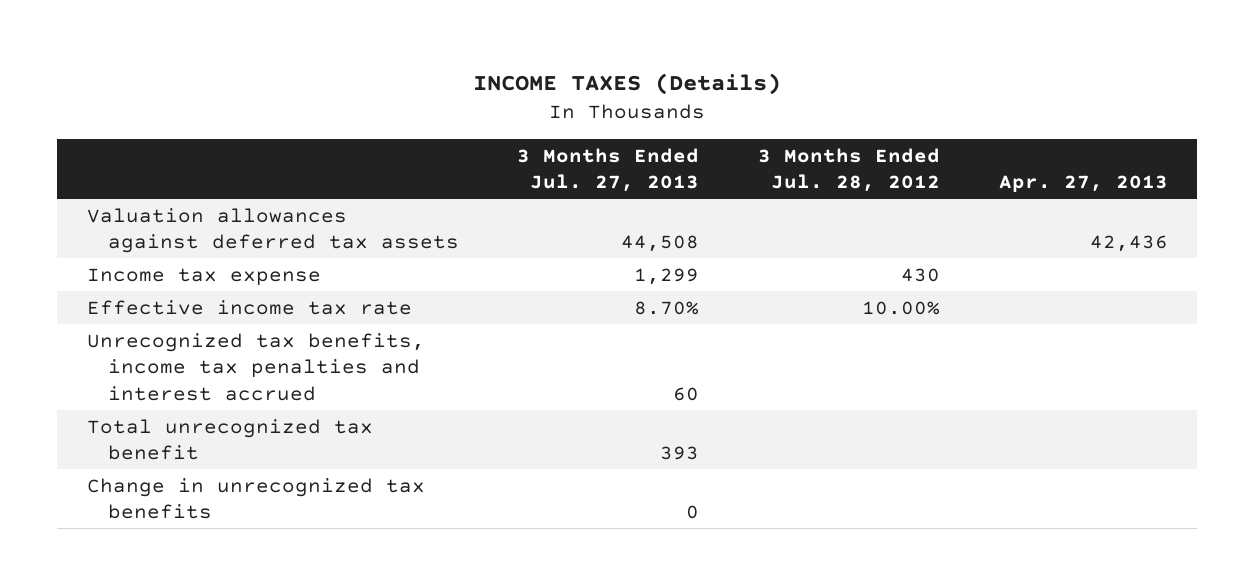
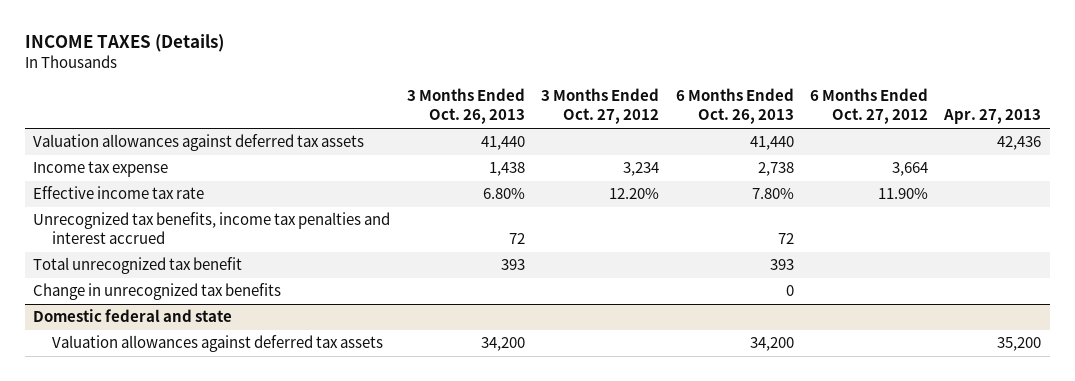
- | 3 Months Ended Jul. 27, 2013 | 3 Months Ended Jul. 28, 2012 | Apr. 27, 2013
+ | 3 Months Ended Oct. 26, 2013 | 3 Months Ended Oct. 27, 2012 | 6 Months Ended Oct. 26, 2013 | 6 Months Ended Oct. 27, 2012 | Apr. 27, 2013
+ Domestic federal and state
+ Valuation allowances against deferred tax assets | 34,200 | | 34,200 | | 35,200

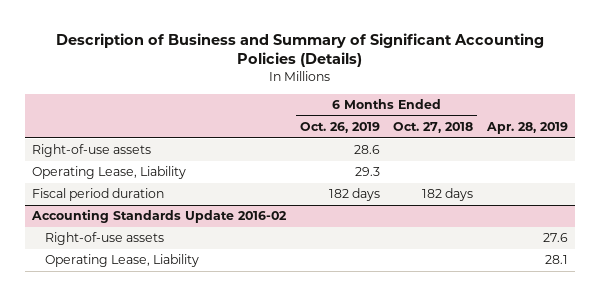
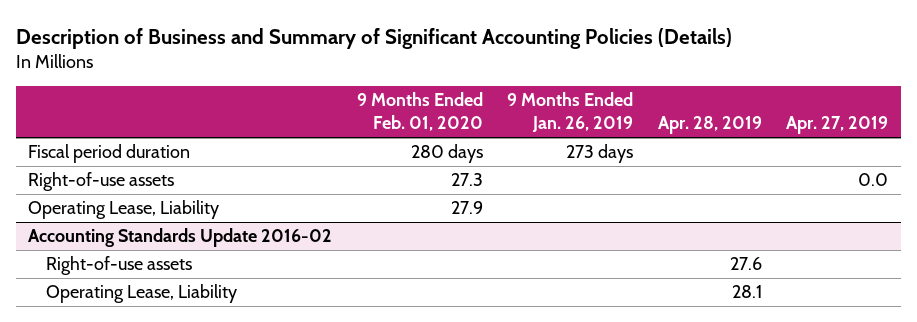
- | 6 Months Ended Oct. 26, 2019 | 6 Months Ended Oct. 27, 2018 | Apr. 28, 2019
+ | 9 Months Ended Feb. 01, 2020 | 9 Months Ended Jan. 26, 2019 | Apr. 28, 2019 | Apr. 27, 2019
moved up: Fiscal period duration | 280 days | 273 days | |

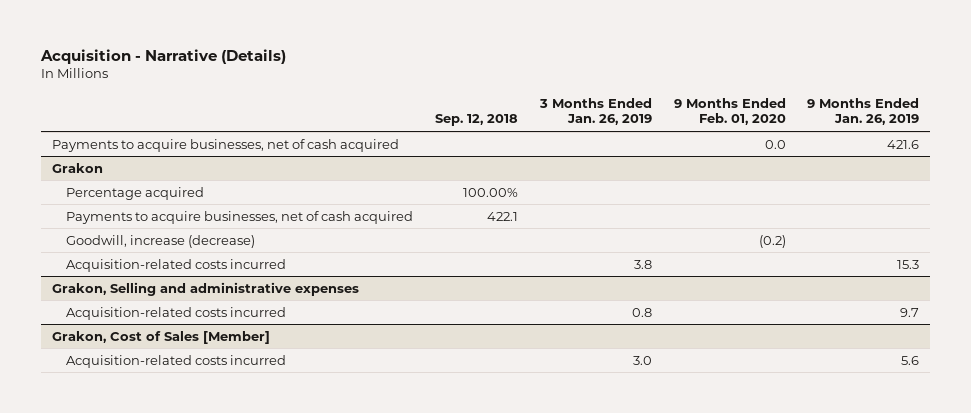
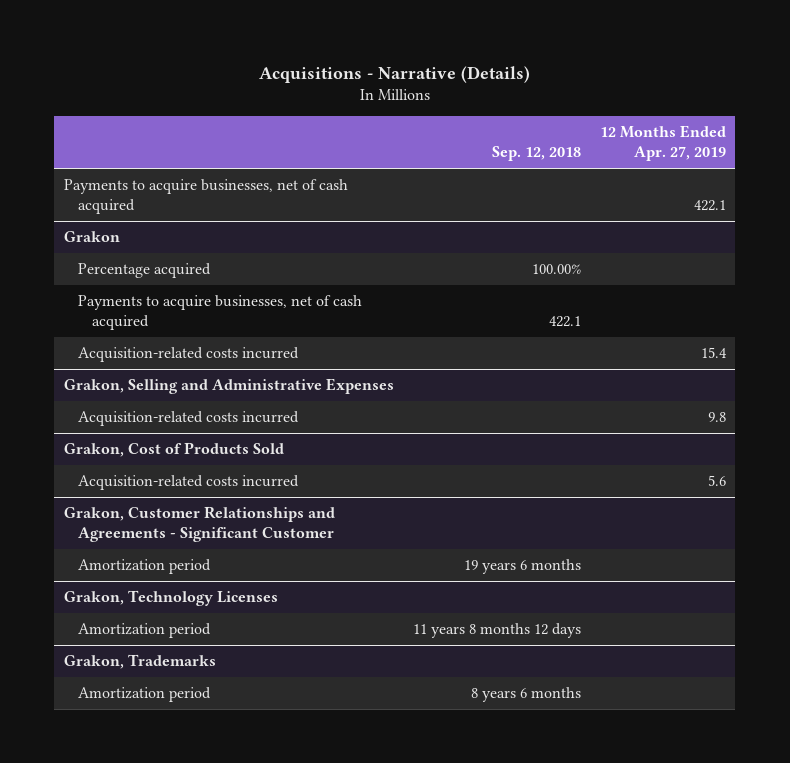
- Acquisition - Narrative (Details)
+ Acquisitions - Narrative (Details)
- | Sep. 12, 2018 | 3 Months Ended Jan. 26, 2019 | 9 Months Ended Feb. 01, 2020 | 9 Months Ended Jan. 26, 2019
+ | Sep. 12, 2018 | 12 Months Ended Apr. 27, 2019
@ Grakon
- Goodwill, increase (decrease) | | | (0.2) |
- Grakon, Selling and administrative expenses
+ Grakon, Selling and Administrative Expenses
- Grakon, Cost of Sales [Member]
+ Grakon, Cost of Products Sold
+ Grakon, Customer Relationships and Agreements - Significant Customer
+ Amortization period | 19 years 6 months |
+ Grakon, Technology Licenses
+ Amortization period | 11 years 8 months 12 days |
+ Grakon, Trademarks
+ Amortization period | 8 years 6 months |

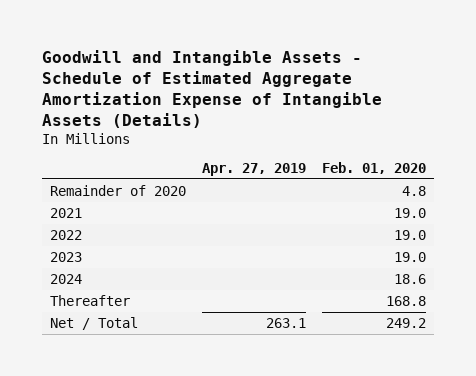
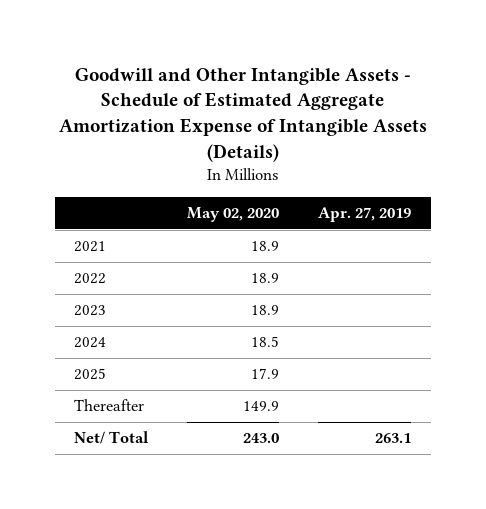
- Goodwill and Intangible Assets - Schedule of Estimated Aggregate Amortization Expense of Intangible Assets (Details)
+ Goodwill and Other Intangible Assets - Schedule of Estimated Aggregate Amortization Expense of Intangible Assets (Details)
- | Apr. 27, 2019 | Feb. 01, 2020
+ | May 02, 2020 | Apr. 27, 2019
- Remainder of 2020 | | 4.8
+ 2025 | 17.9 |
- Net / Total | 263.1 | 249.2
+ Net/ Total | 243.0 | 263.1

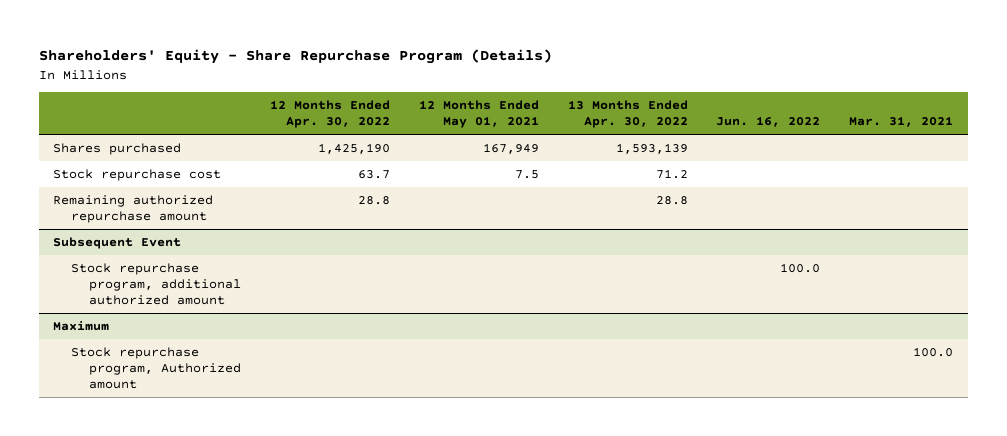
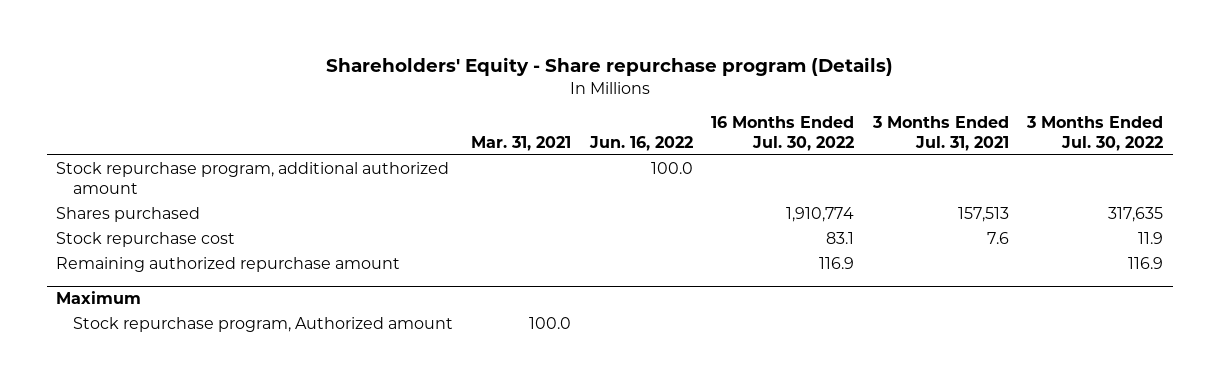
- Shareholders' Equity - Share Repurchase Program (Details)
+ Shareholders' Equity - Share repurchase program (Details)
- | 12 Months Ended Apr. 30, 2022 | 12 Months Ended May 01, 2021 | 13 Months Ended Apr. 30, 2022 | Jun. 16, 2022 | Mar. 31, 2021
+ | Mar. 31, 2021 | Jun. 16, 2022 | 16 Months Ended Jul. 30, 2022 | 3 Months Ended Jul. 31, 2021 | 3 Months Ended Jul. 30, 2022
+ Stock repurchase program, additional authorized amount | | 100.0 | | |
- Subsequent Event
- Stock repurchase program, additional authorized amount | | | | 100.0 |

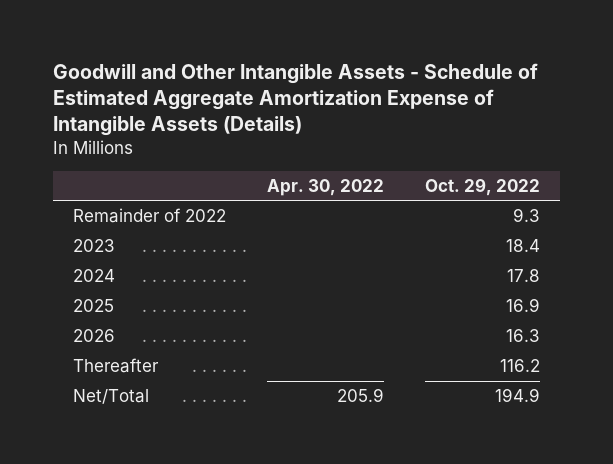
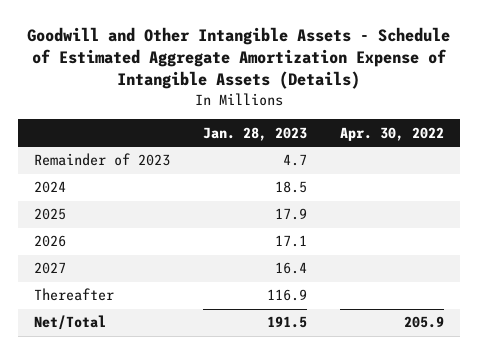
- | Apr. 30, 2022 | Oct. 29, 2022
+ | Jan. 28, 2023 | Apr. 30, 2022
- Remainder of 2022 | | 9.3
- 2023 | | 18.4
+ Remainder of 2023 | 4.7 |
+ 2027 | 16.4 |

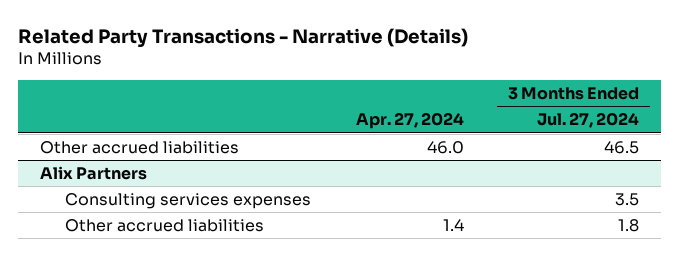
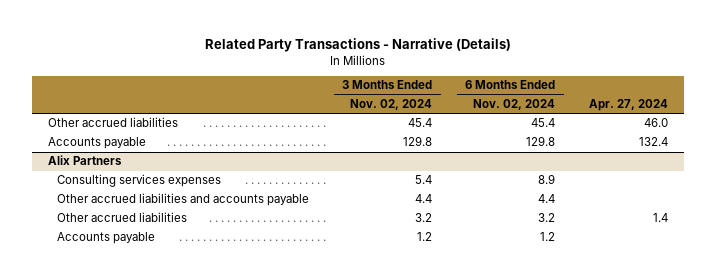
- | Apr. 27, 2024 | 3 Months Ended Jul. 27, 2024
+ | 3 Months Ended Nov. 02, 2024 | 6 Months Ended Nov. 02, 2024 | Apr. 27, 2024
+ Accounts payable | 129.8 | 129.8 | 132.4
@ Alix Partners
+ Other accrued liabilities and accounts payable | 4.4 | 4.4 |
+ Accounts payable | 1.2 | 1.2 |

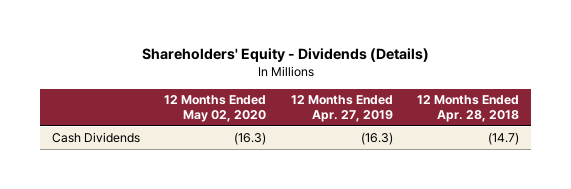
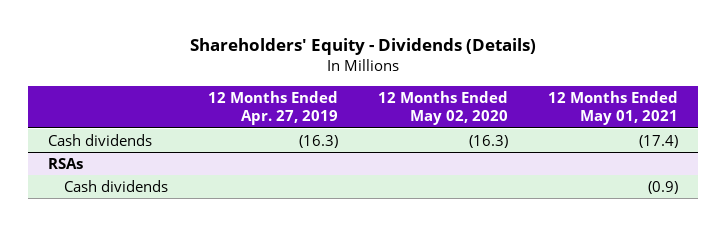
- | 12 Months Ended May 02, 2020 | 12 Months Ended Apr. 27, 2019 | 12 Months Ended Apr. 28, 2018
+ | 12 Months Ended Apr. 27, 2019 | 12 Months Ended May 02, 2020 | 12 Months Ended May 01, 2021
- Cash Dividends | (16.3) | (16.3) | (14.7)
+ Cash dividends | (16.3) | (16.3) | (17.4)
+ RSAs
+ Cash dividends | | | (0.9)

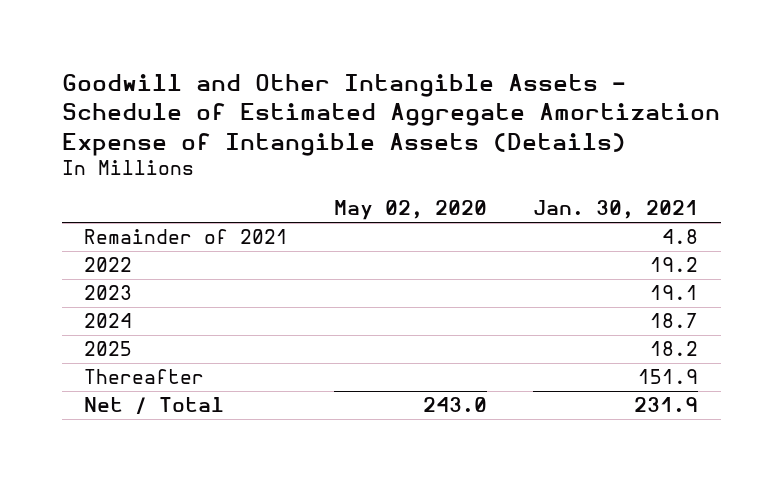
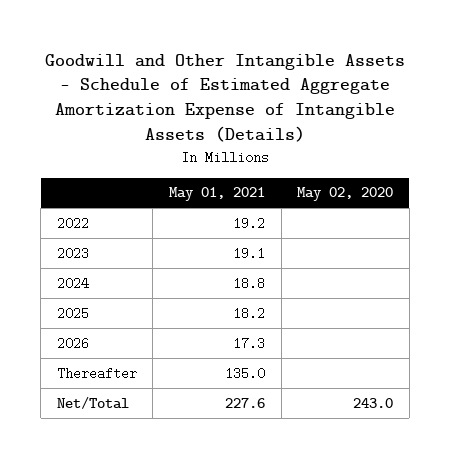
- | May 02, 2020 | Jan. 30, 2021
+ | May 01, 2021 | May 02, 2020
- Remainder of 2021 | | 4.8
+ 2026 | 17.3 |
- Net / Total | 243.0 | 231.9
+ Net/Total | 227.6 | 243.0

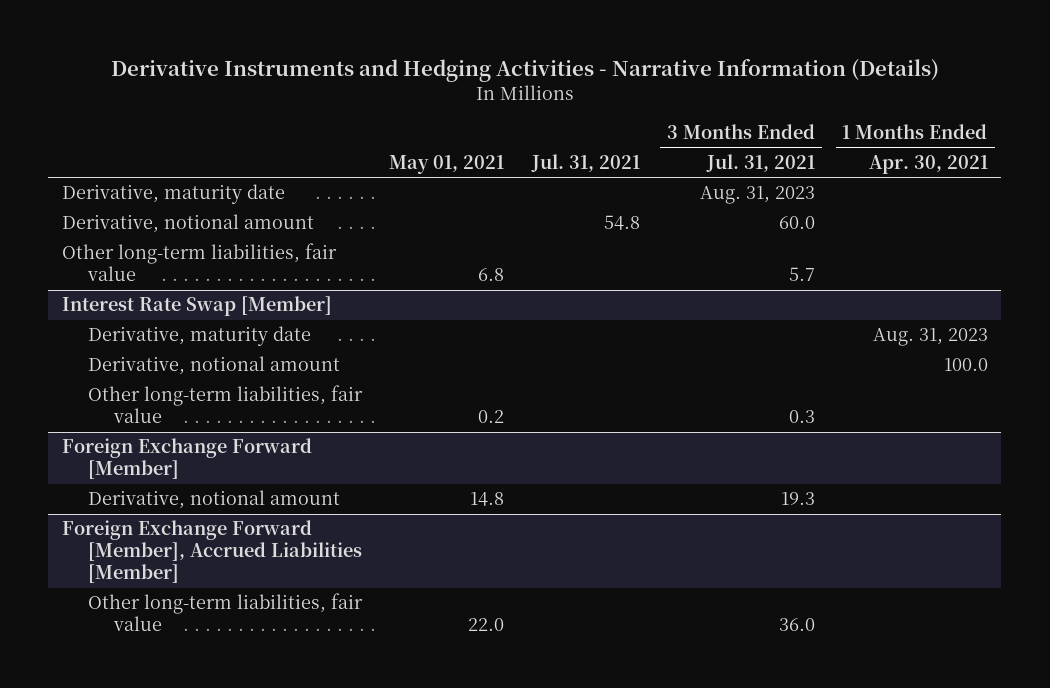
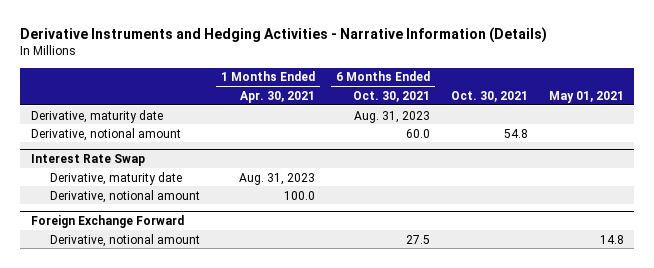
- | May 01, 2021 | Jul. 31, 2021 | 3 Months Ended Jul. 31, 2021 | 1 Months Ended Apr. 30, 2021
+ | 1 Months Ended Apr. 30, 2021 | 6 Months Ended Oct. 30, 2021 | Oct. 30, 2021 | May 01, 2021
- Other long-term liabilities, fair value | 6.8 | | 5.7 |
- Interest Rate Swap [Member]
+ Interest Rate Swap
- Other long-term liabilities, fair value | 0.2 | | 0.3 |
- Foreign Exchange Forward [Member]
+ Foreign Exchange Forward
- Foreign Exchange Forward [Member], Accrued Liabilities [Member]
- Other long-term liabilities, fair value | 22.0 | | 36.0 |

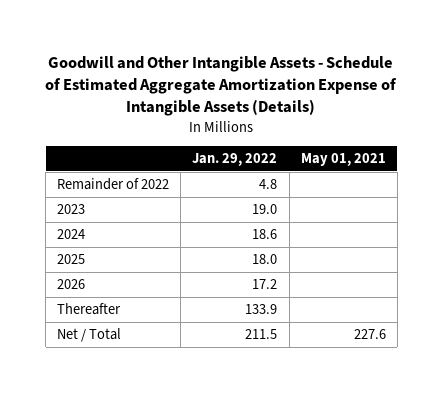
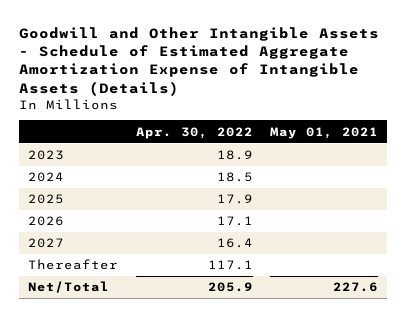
- | Jan. 29, 2022 | May 01, 2021
+ | Apr. 30, 2022 | May 01, 2021
- Remainder of 2022 | 4.8 |
+ 2027 | 16.4 |
- Net / Total | 211.5 | 227.6
+ Net/Total | 205.9 | 227.6

